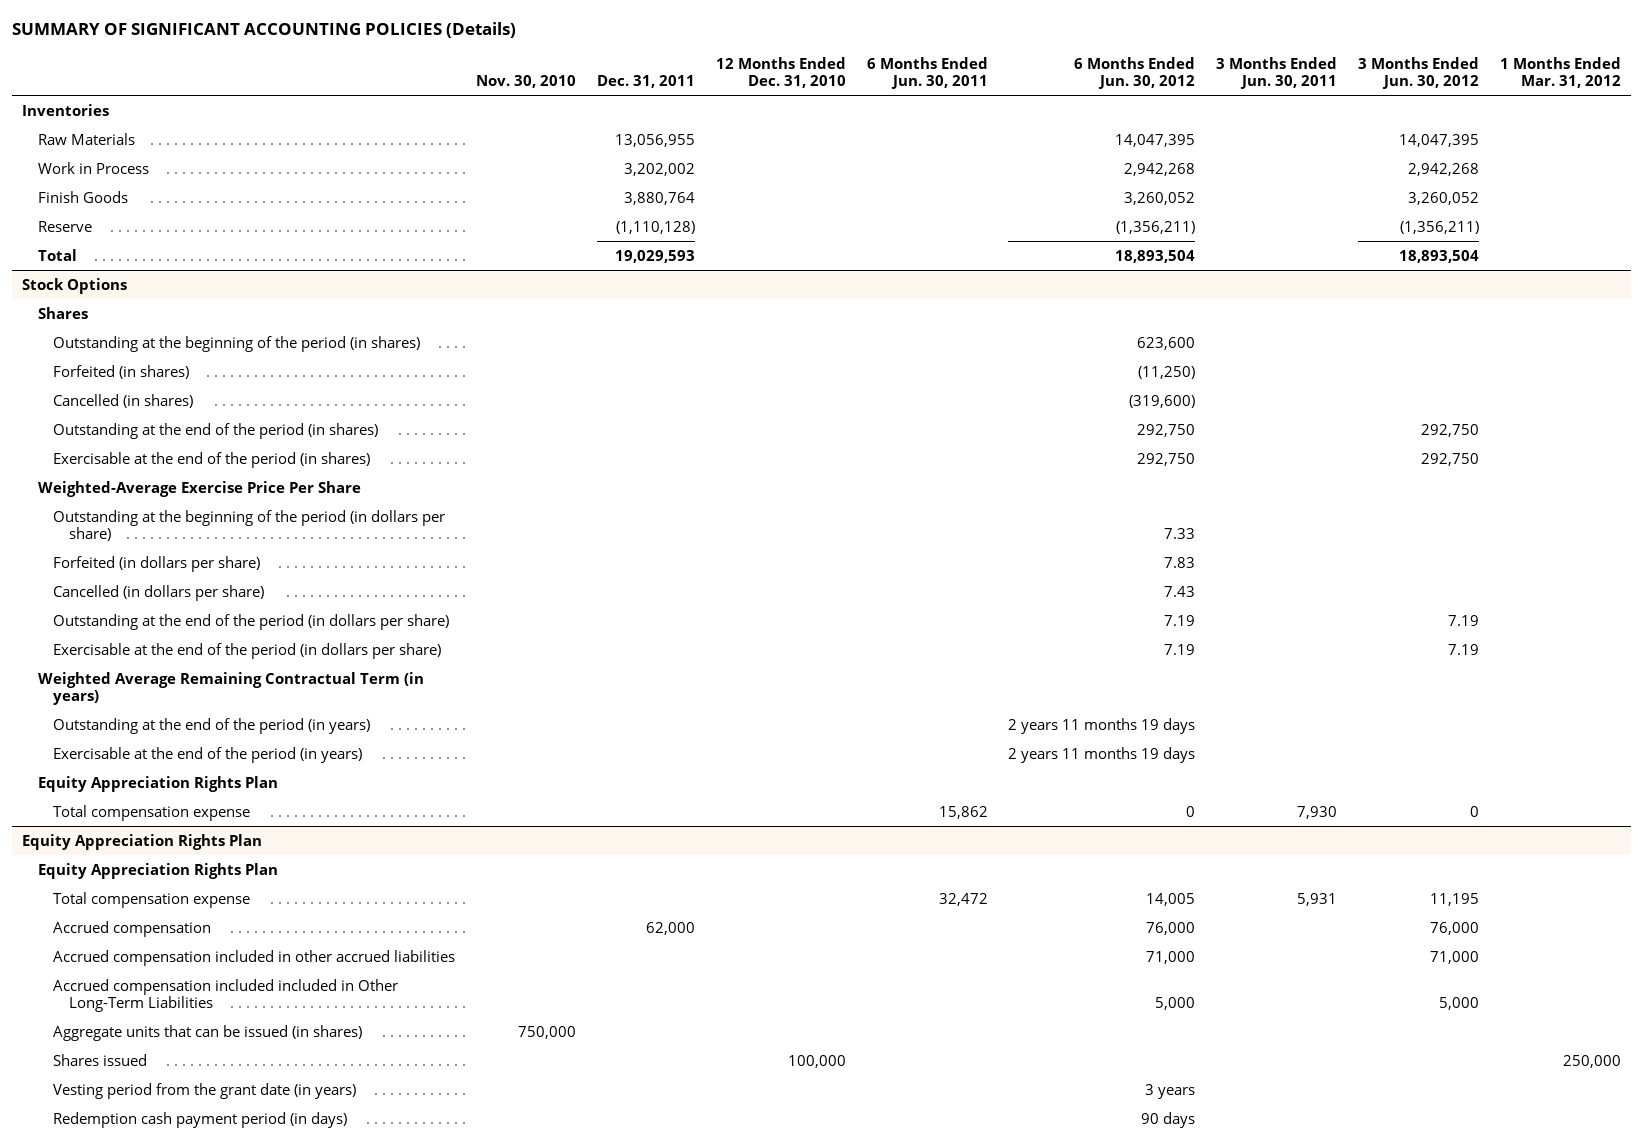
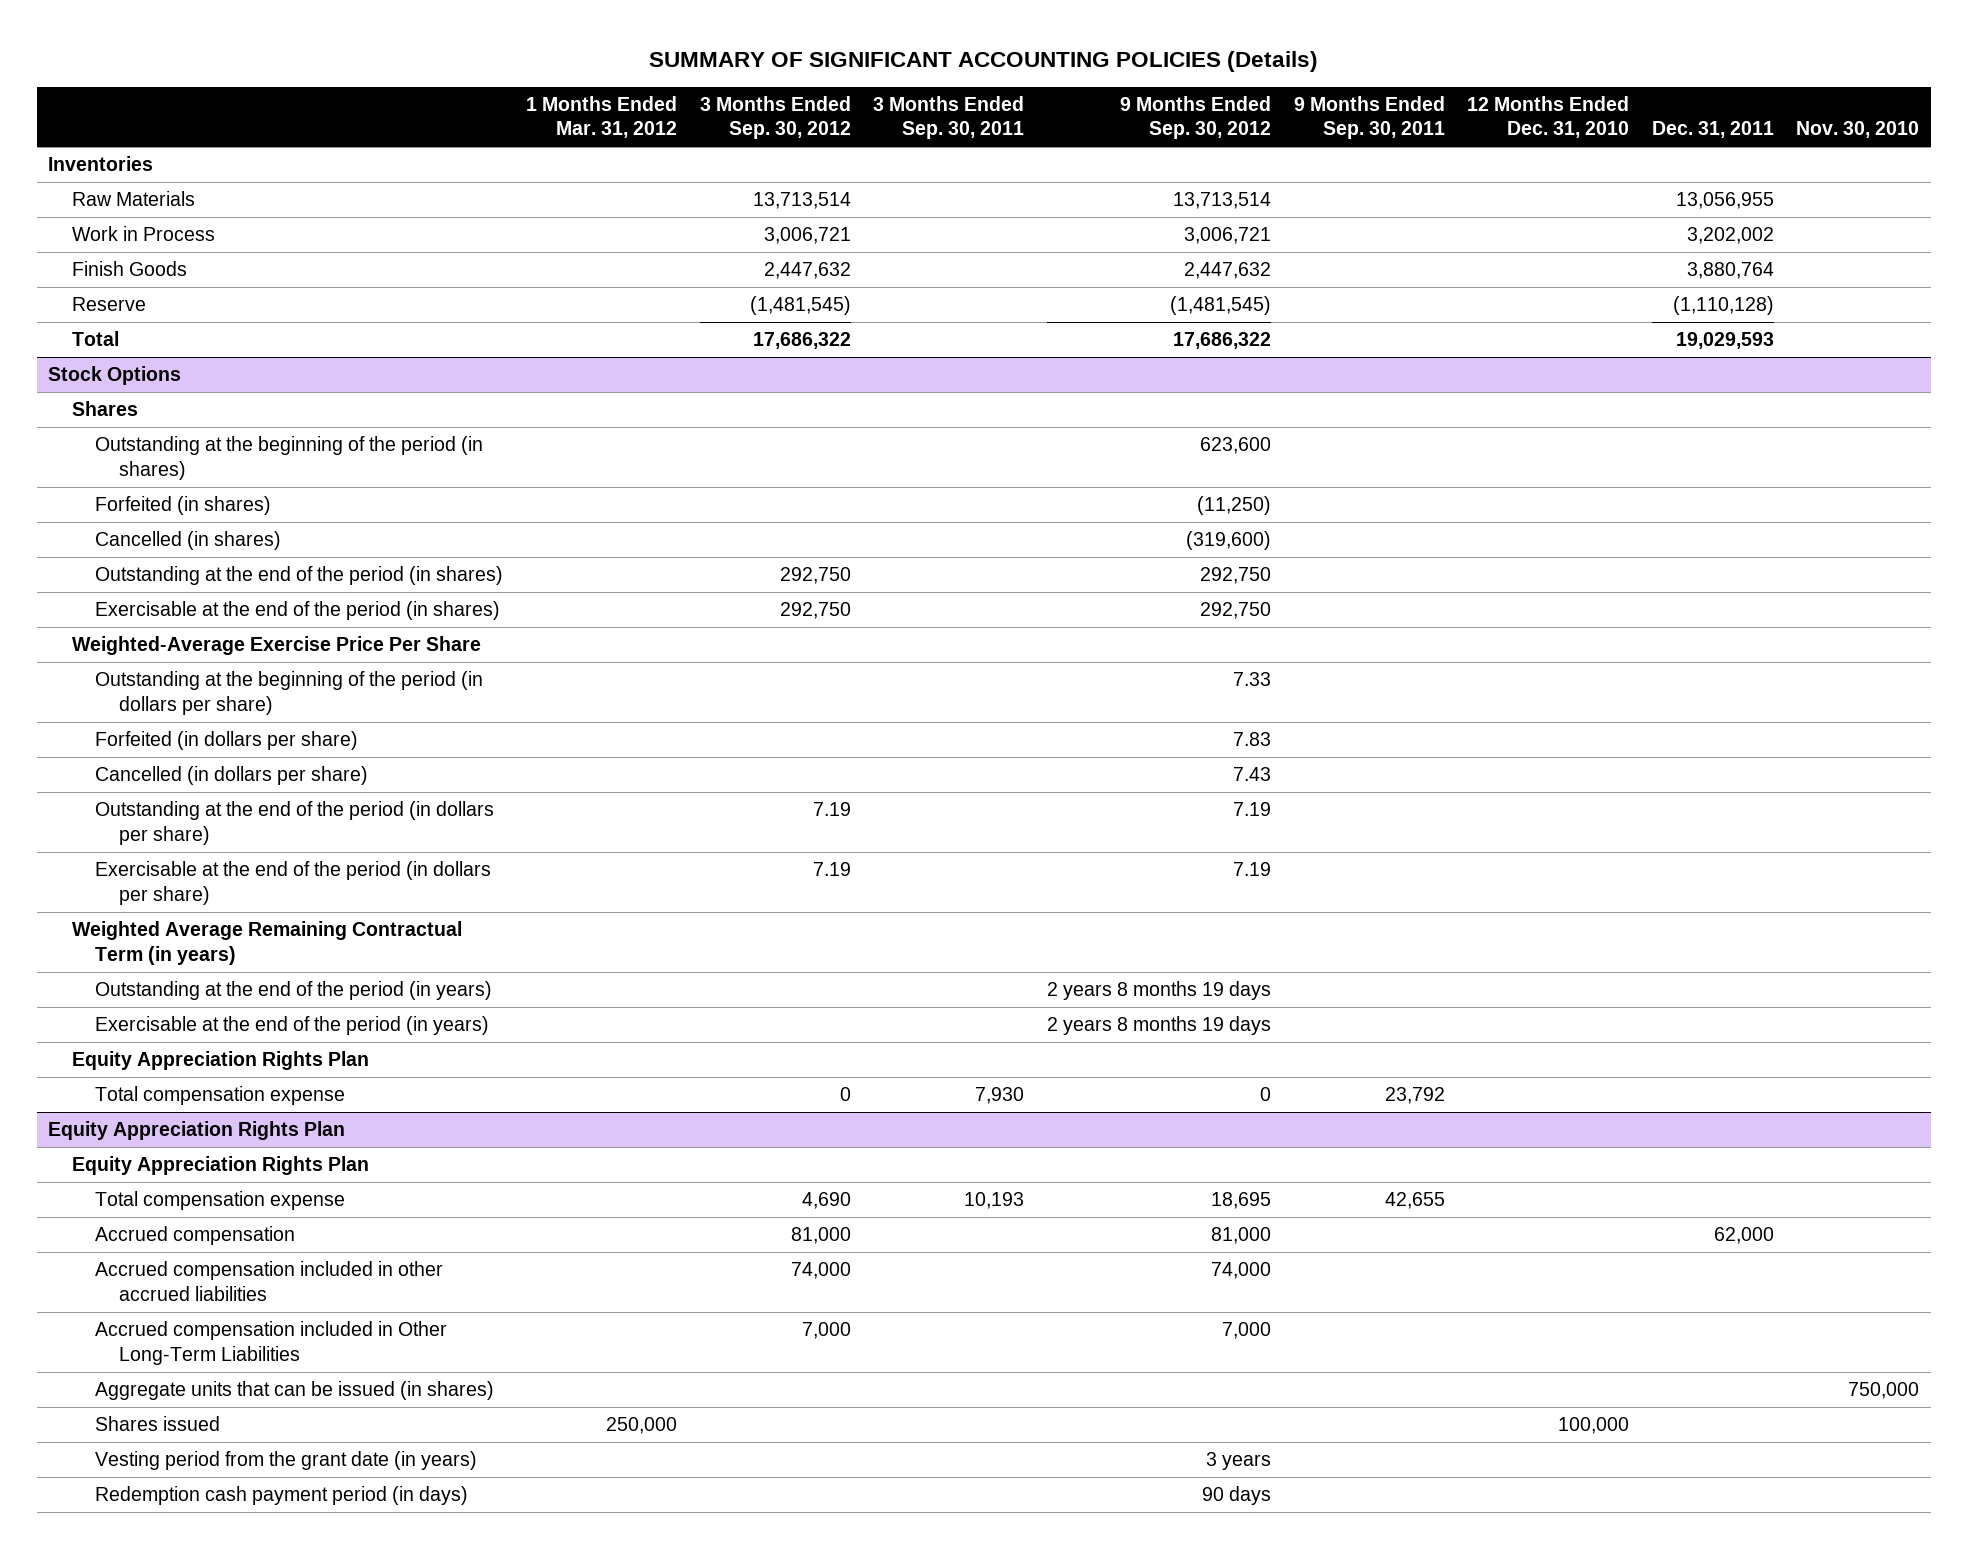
- | Nov. 30, 2010 | Dec. 31, 2011 | 12 Months Ended Dec. 31, 2010 | 6 Months Ended Jun. 30, 2011 | 6 Months Ended Jun. 30, 2012 | 3 Months Ended Jun. 30, 2011 | 3 Months Ended Jun. 30, 2012 | 1 Months Ended Mar. 31, 2012
+ | 1 Months Ended Mar. 31, 2012 | 3 Months Ended Sep. 30, 2012 | 3 Months Ended Sep. 30, 2011 | 9 Months Ended Sep. 30, 2012 | 9 Months Ended Sep. 30, 2011 | 12 Months Ended Dec. 31, 2010 | Dec. 31, 2011 | Nov. 30, 2010
@ Equity Appreciation Rights Plan
- Accrued compensation included included in Other Long-Term Liabilities | | | | | 5,000 | | 5,000 |
+ Accrued compensation included in Other Long-Term Liabilities | | 7,000 | | 7,000 | | | |

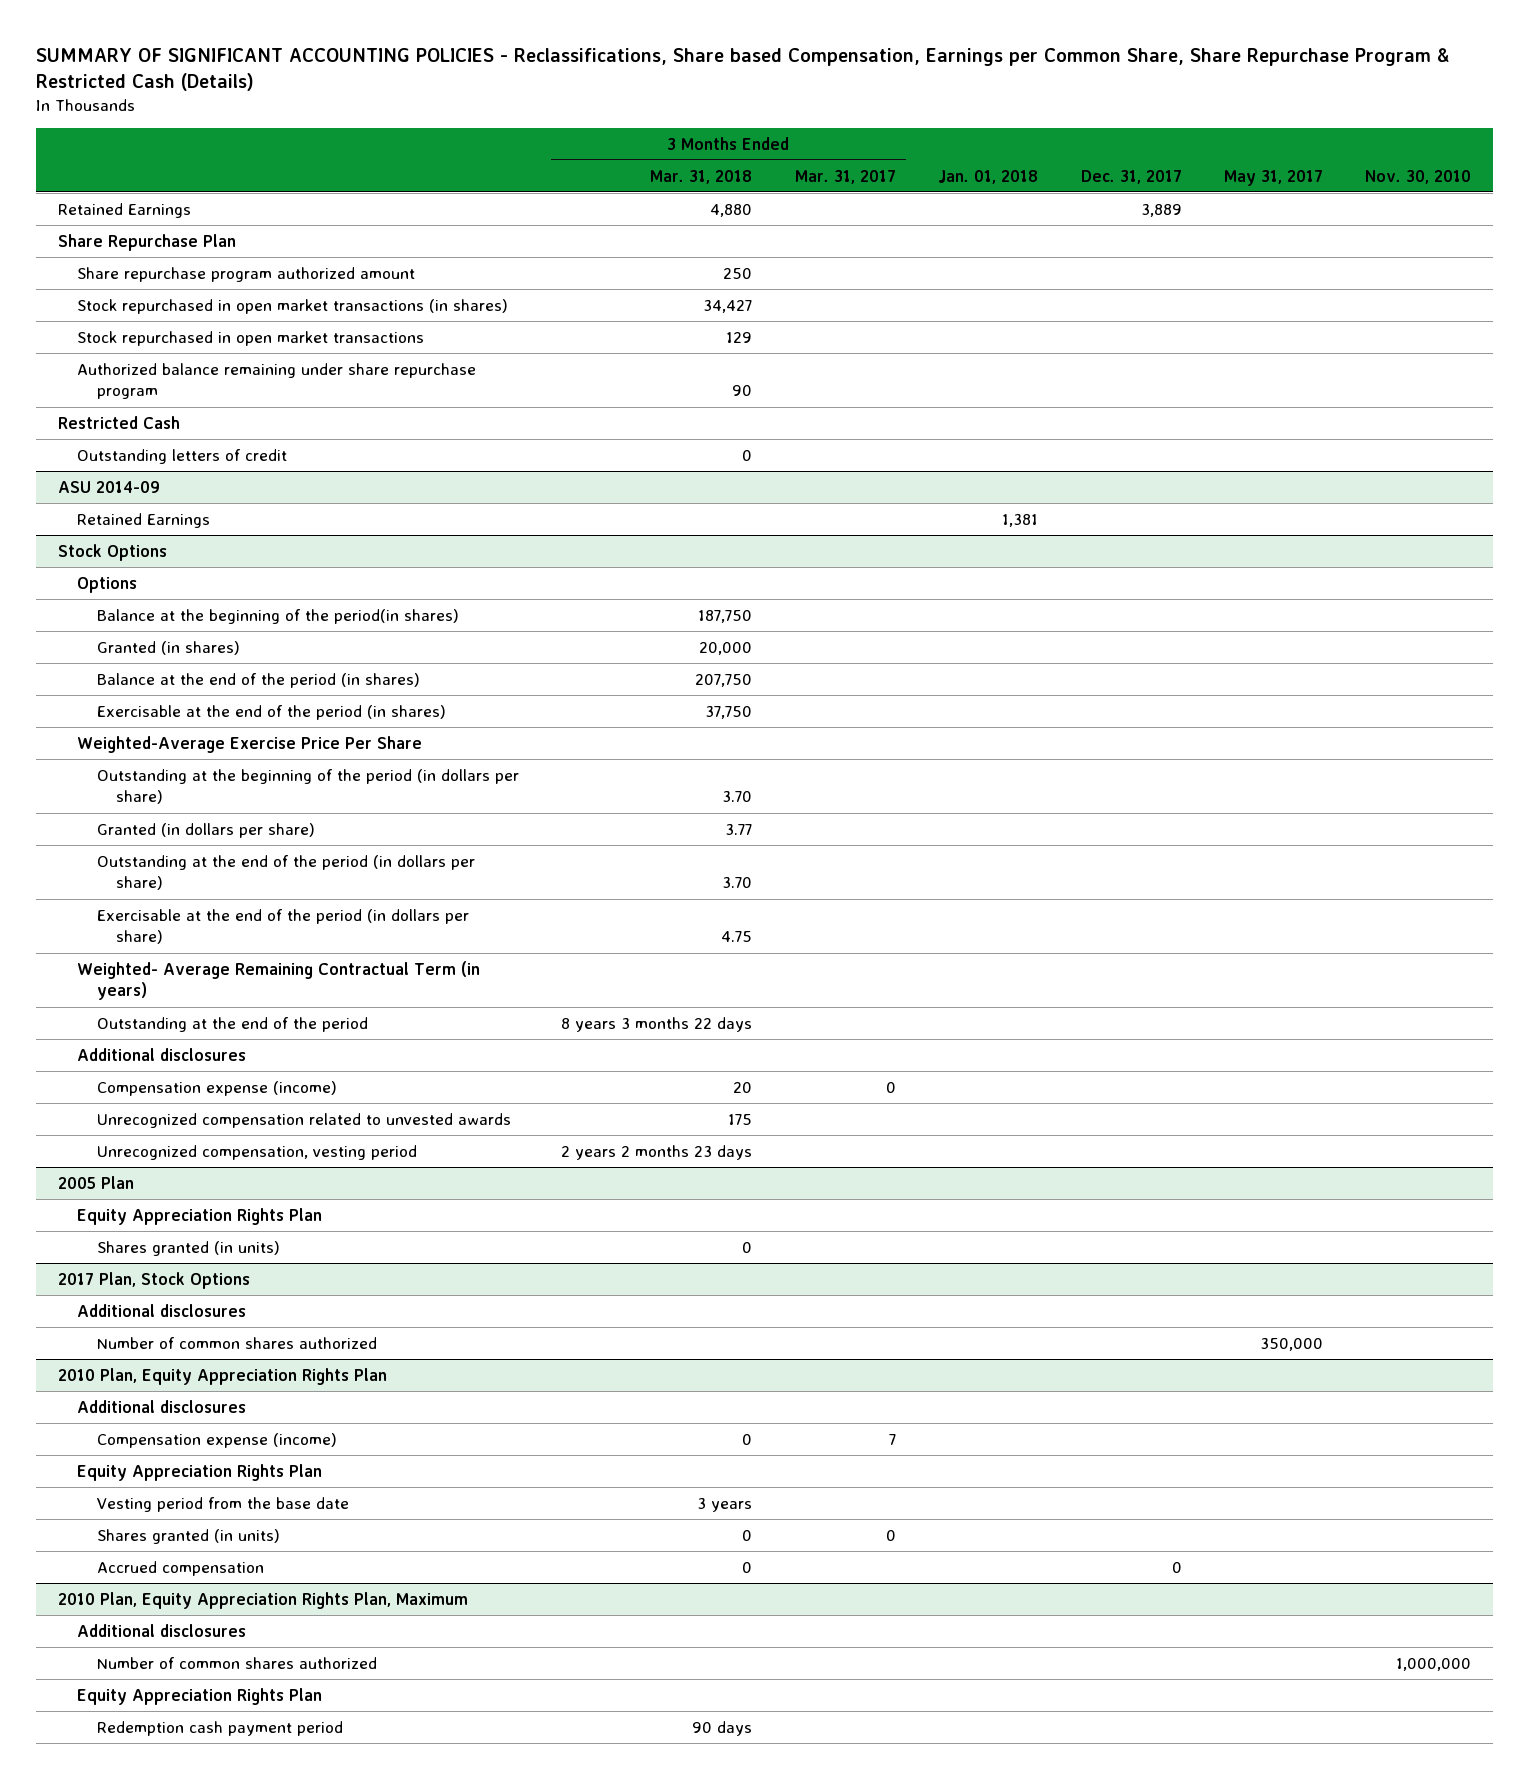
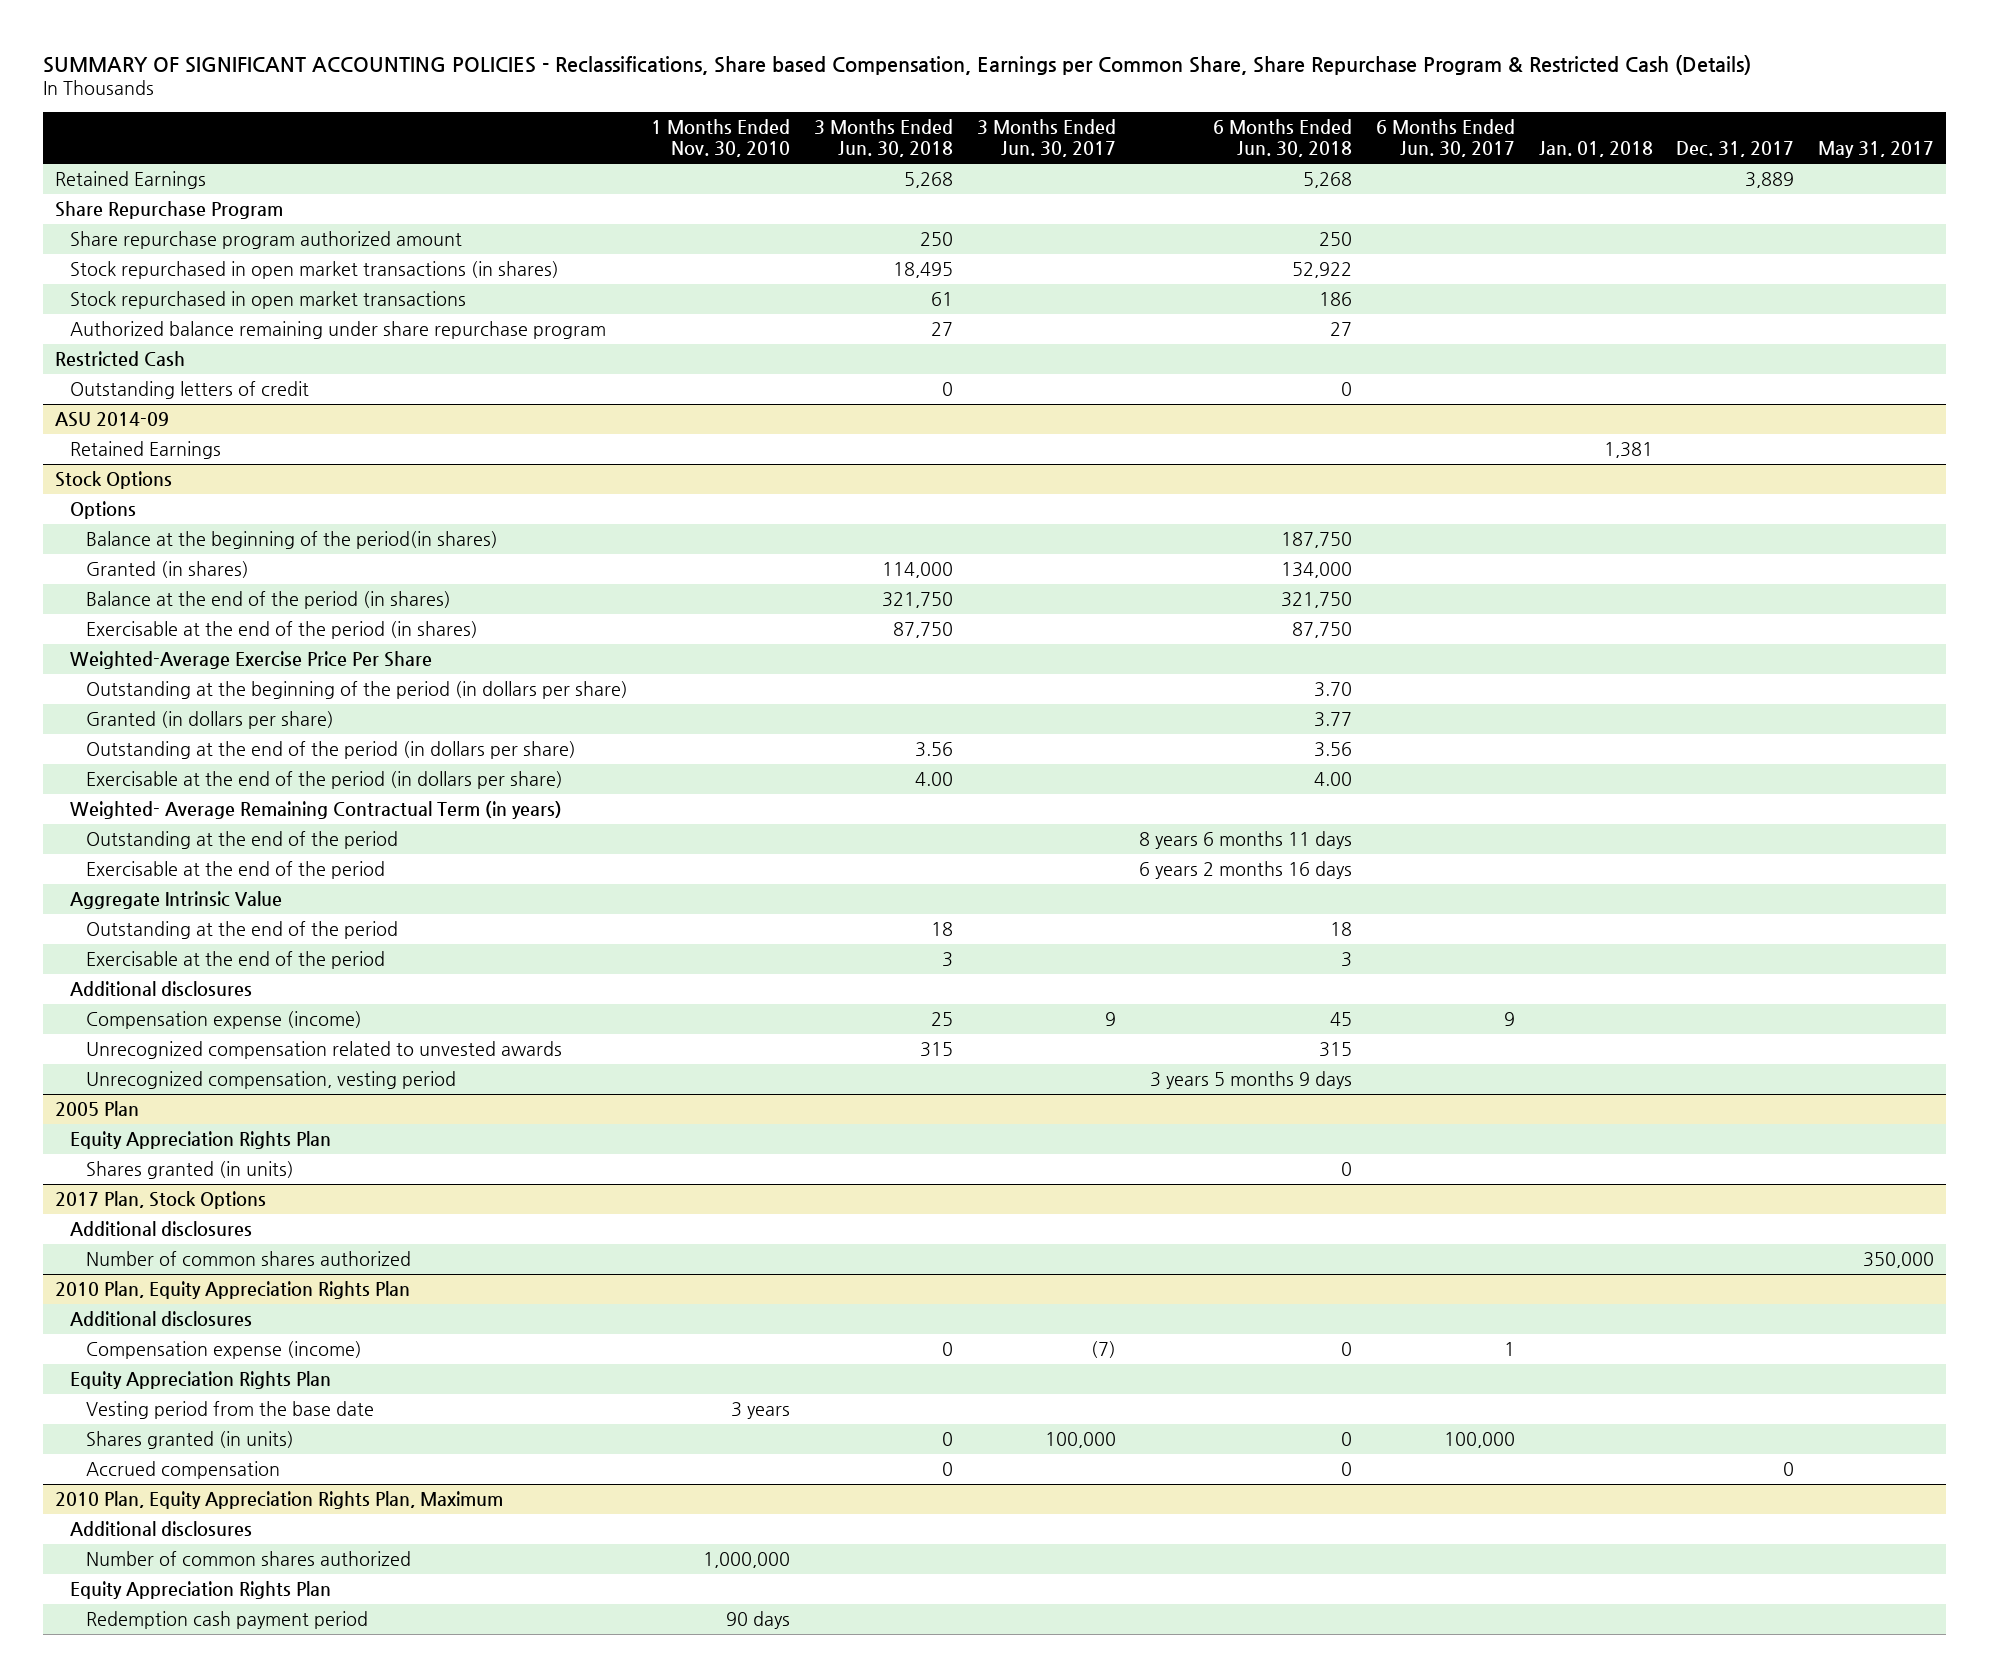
- | 3 Months Ended Mar. 31, 2018 | 3 Months Ended Mar. 31, 2017 | Jan. 01, 2018 | Dec. 31, 2017 | May 31, 2017 | Nov. 30, 2010
+ | 1 Months Ended Nov. 30, 2010 | 3 Months Ended Jun. 30, 2018 | 3 Months Ended Jun. 30, 2017 | 6 Months Ended Jun. 30, 2018 | 6 Months Ended Jun. 30, 2017 | Jan. 01, 2018 | Dec. 31, 2017 | May 31, 2017
- Share Repurchase Plan
+ Share Repurchase Program
@ Stock Options
+ Exercisable at the end of the period | | | | 6 years 2 months 16 days | | | |
+ Aggregate Intrinsic Value
+ Outstanding at the end of the period | | 18 | | 18 | | | |
+ Exercisable at the end of the period | | 3 | | 3 | | | |

